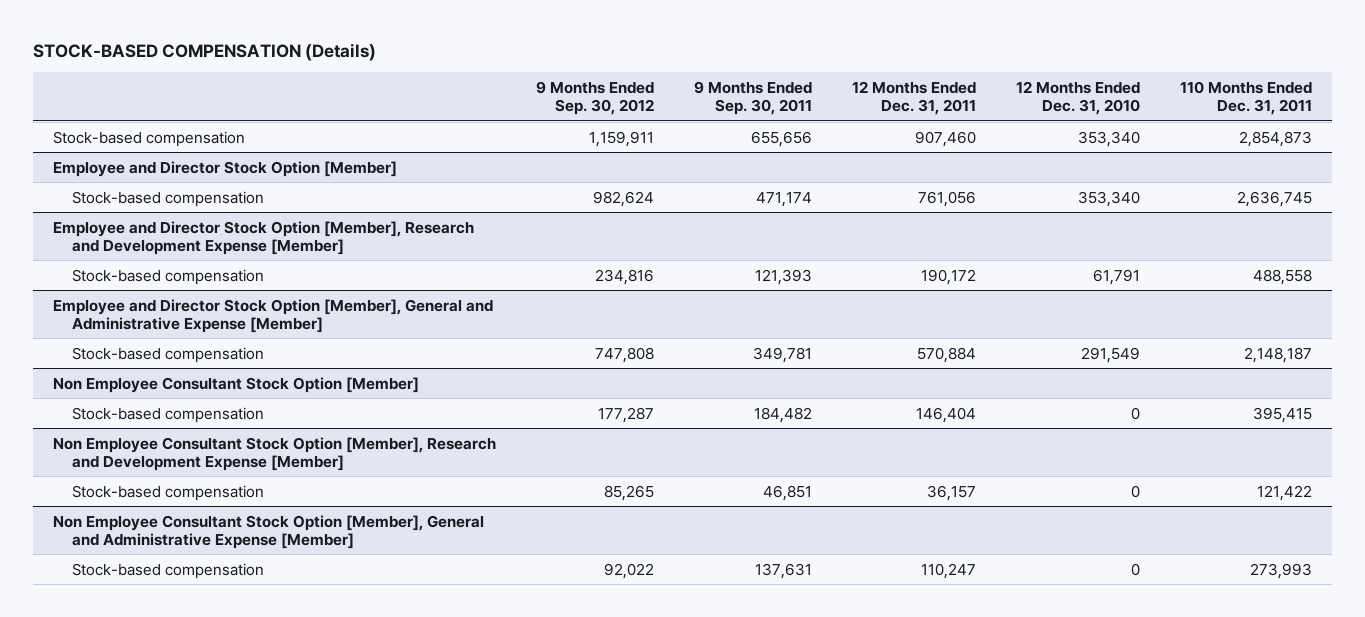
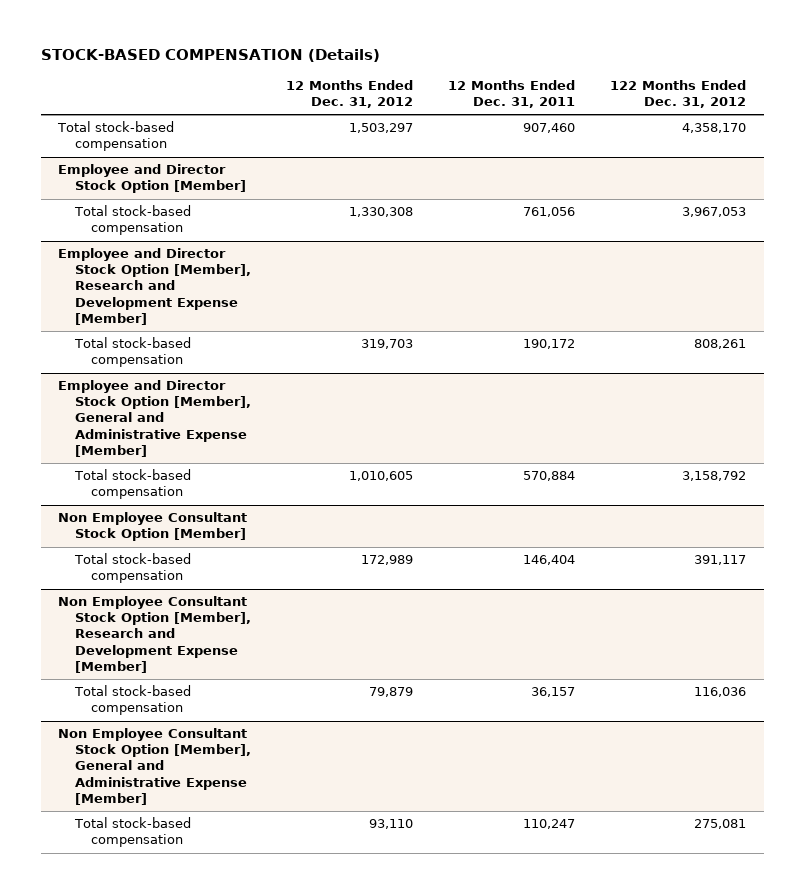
- | 9 Months Ended Sep. 30, 2012 | 9 Months Ended Sep. 30, 2011 | 12 Months Ended Dec. 31, 2011 | 12 Months Ended Dec. 31, 2010 | 110 Months Ended Dec. 31, 2011
+ | 12 Months Ended Dec. 31, 2012 | 12 Months Ended Dec. 31, 2011 | 122 Months Ended Dec. 31, 2012
- Stock-based compensation | 1,159,911 | 655,656 | 907,460 | 353,340 | 2,854,873
+ Total stock-based compensation | 1,503,297 | 907,460 | 4,358,170
@ Employee and Director Stock Option [Member]
- Stock-based compensation | 982,624 | 471,174 | 761,056 | 353,340 | 2,636,745
+ Total stock-based compensation | 1,330,308 | 761,056 | 3,967,053
@ Employee and Director Stock Option [Member], Research and Development Expense [Member]
- Stock-based compensation | 234,816 | 121,393 | 190,172 | 61,791 | 488,558
+ Total stock-based compensation | 319,703 | 190,172 | 808,261
@ Employee and Director Stock Option [Member], General and Administrative Expense [Member]
- Stock-based compensation | 747,808 | 349,781 | 570,884 | 291,549 | 2,148,187
+ Total stock-based compensation | 1,010,605 | 570,884 | 3,158,792
@ Non Employee Consultant Stock Option [Member]
- Stock-based compensation | 177,287 | 184,482 | 146,404 | 0 | 395,415
+ Total stock-based compensation | 172,989 | 146,404 | 391,117
@ Non Employee Consultant Stock Option [Member], Research and Development Expense [Member]
- Stock-based compensation | 85,265 | 46,851 | 36,157 | 0 | 121,422
+ Total stock-based compensation | 79,879 | 36,157 | 116,036
@ Non Employee Consultant Stock Option [Member], General and Administrative Expense [Member]
- Stock-based compensation | 92,022 | 137,631 | 110,247 | 0 | 273,993
+ Total stock-based compensation | 93,110 | 110,247 | 275,081

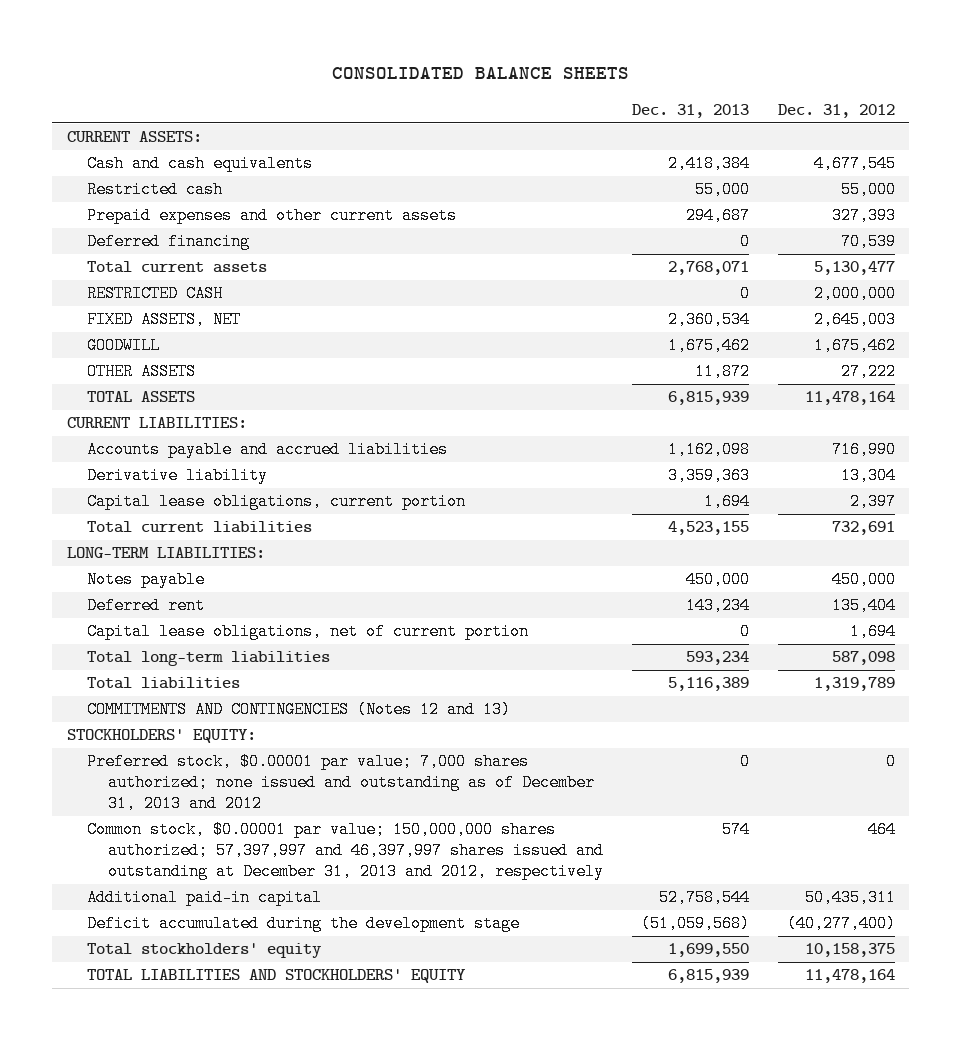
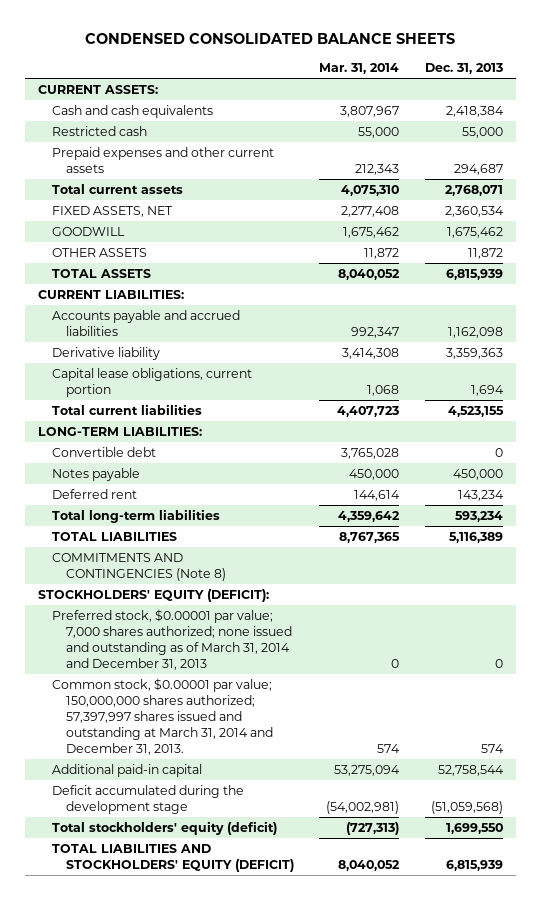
- CONSOLIDATED BALANCE SHEETS
+ CONDENSED CONSOLIDATED BALANCE SHEETS
- | Dec. 31, 2013 | Dec. 31, 2012
+ | Mar. 31, 2014 | Dec. 31, 2013
- Deferred financing | 0 | 70,539
- RESTRICTED CASH | 0 | 2,000,000
+ Convertible debt | 3,765,028 | 0
- Capital lease obligations, net of current portion | 0 | 1,694
- Total liabilities | 5,116,389 | 1,319,789
- COMMITMENTS AND CONTINGENCIES (Notes 12 and 13)
- STOCKHOLDERS' EQUITY:
- Preferred stock, $0.00001 par value; 7,000 shares authorized; none issued and outstanding as of December 31, 2013 and 2012 | 0 | 0
- Common stock, $0.00001 par value; 150,000,000 shares authorized; 57,397,997 and 46,397,997 shares issued and outstanding at December 31, 2013 and 2012, respectively | 574 | 464
+ TOTAL LIABILITIES | 8,767,365 | 5,116,389
+ COMMITMENTS AND CONTINGENCIES (Note 8)
+ STOCKHOLDERS' EQUITY (DEFICIT):
+ Preferred stock, $0.00001 par value; 7,000 shares authorized; none issued and outstanding as of March 31, 2014 and December 31, 2013 | 0 | 0
+ Common stock, $0.00001 par value; 150,000,000 shares authorized; 57,397,997 shares issued and outstanding at March 31, 2014 and December 31, 2013. | 574 | 574
- Total stockholders' equity | 1,699,550 | 10,158,375
- TOTAL LIABILITIES AND STOCKHOLDERS' EQUITY | 6,815,939 | 11,478,164
+ Total stockholders' equity (deficit) | (727,313) | 1,699,550
+ TOTAL LIABILITIES AND STOCKHOLDERS' EQUITY (DEFICIT) | 8,040,052 | 6,815,939

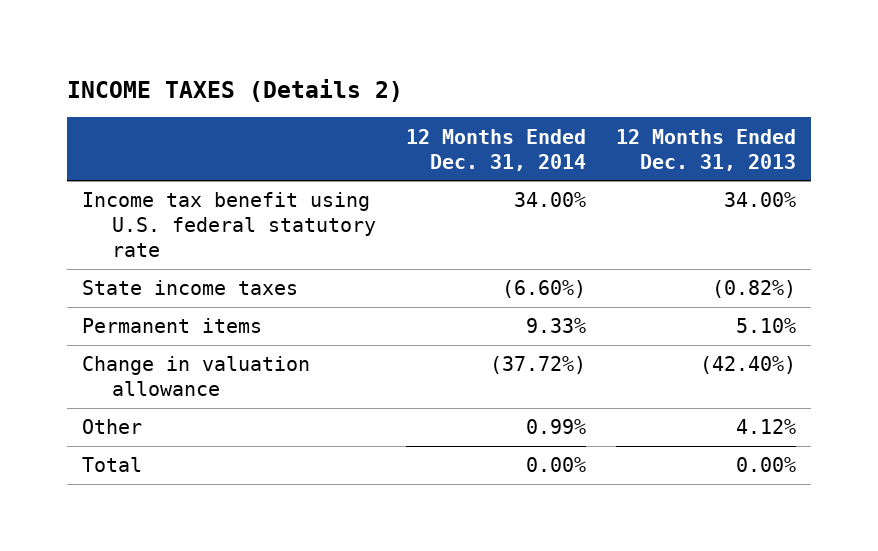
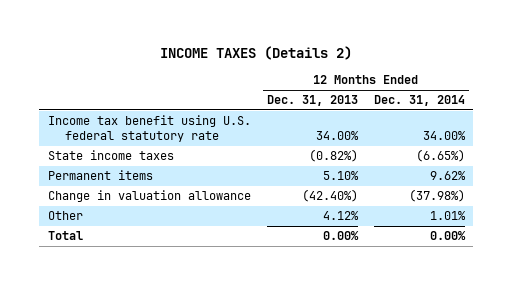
- | 12 Months Ended Dec. 31, 2014 | 12 Months Ended Dec. 31, 2013
+ | 12 Months Ended Dec. 31, 2013 | 12 Months Ended Dec. 31, 2014
- State income taxes | (6.60%) | (0.82%)
- Permanent items | 9.33% | 5.10%
- Change in valuation allowance | (37.72%) | (42.40%)
- Other | 0.99% | 4.12%
+ State income taxes | (0.82%) | (6.65%)
+ Permanent items | 5.10% | 9.62%
+ Change in valuation allowance | (42.40%) | (37.98%)
+ Other | 4.12% | 1.01%

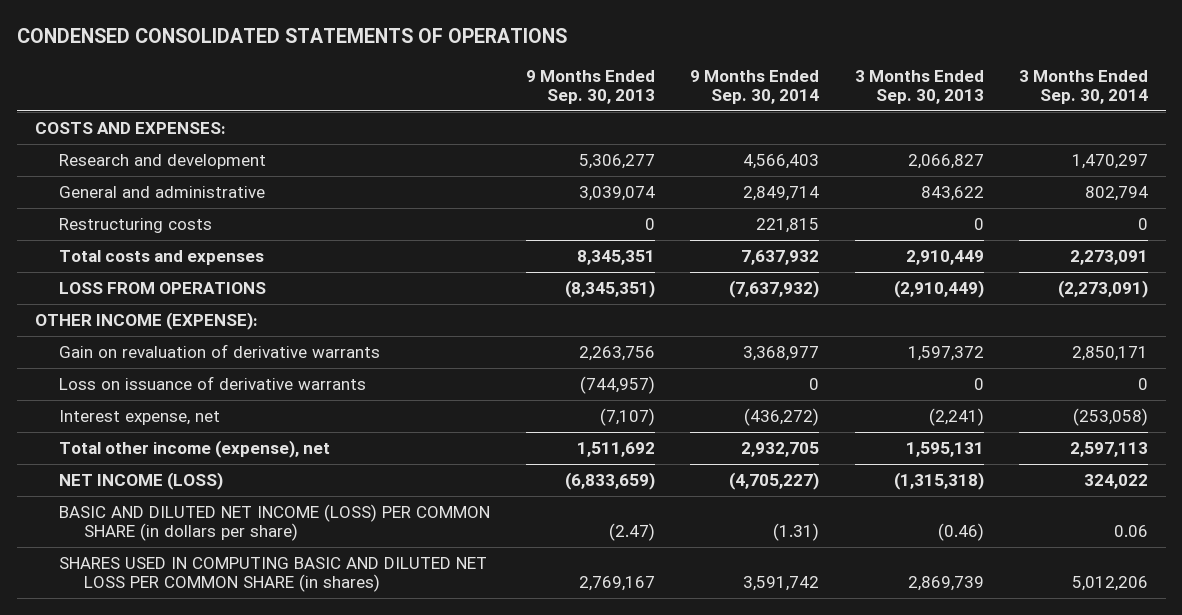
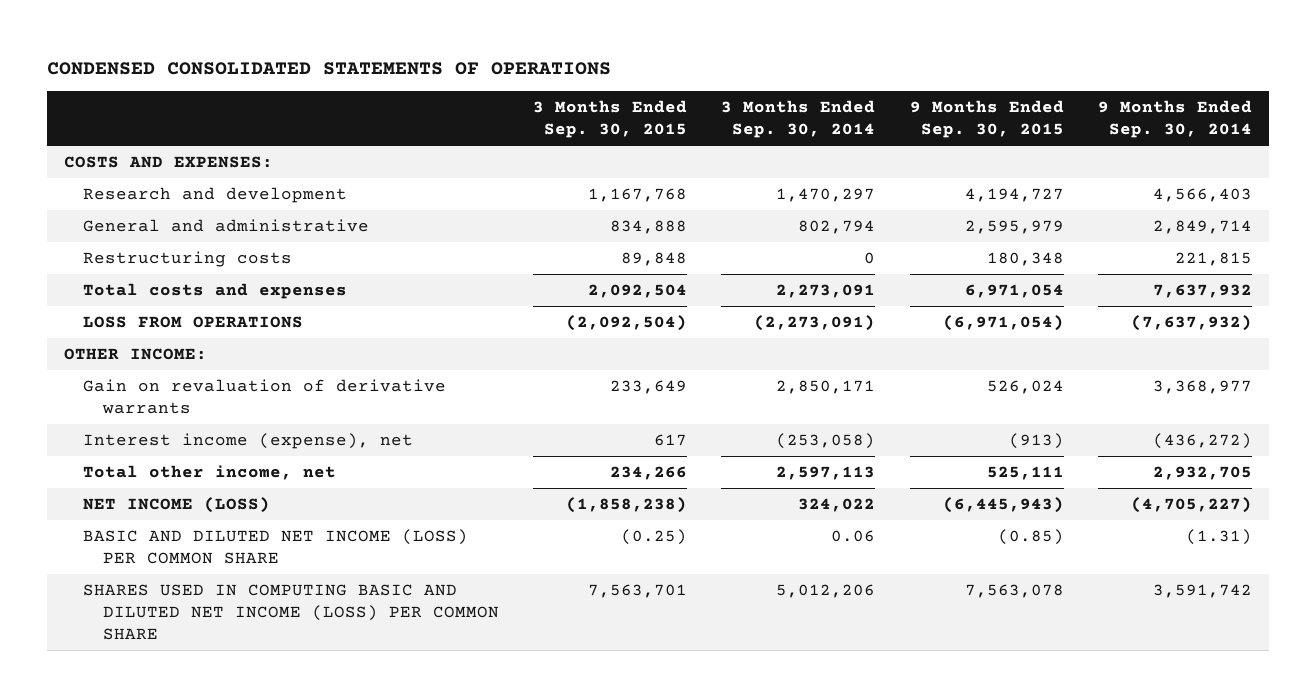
- | 9 Months Ended Sep. 30, 2013 | 9 Months Ended Sep. 30, 2014 | 3 Months Ended Sep. 30, 2013 | 3 Months Ended Sep. 30, 2014
+ | 3 Months Ended Sep. 30, 2015 | 3 Months Ended Sep. 30, 2014 | 9 Months Ended Sep. 30, 2015 | 9 Months Ended Sep. 30, 2014
- OTHER INCOME (EXPENSE):
+ OTHER INCOME:
- Loss on issuance of derivative warrants | (744,957) | 0 | 0 | 0
- Interest expense, net | (7,107) | (436,272) | (2,241) | (253,058)
- Total other income (expense), net | 1,511,692 | 2,932,705 | 1,595,131 | 2,597,113
+ Interest income (expense), net | 617 | (253,058) | (913) | (436,272)
+ Total other income, net | 234,266 | 2,597,113 | 525,111 | 2,932,705
- BASIC AND DILUTED NET INCOME (LOSS) PER COMMON SHARE (in dollars per share) | (2.47) | (1.31) | (0.46) | 0.06
- SHARES USED IN COMPUTING BASIC AND DILUTED NET LOSS PER COMMON SHARE (in shares) | 2,769,167 | 3,591,742 | 2,869,739 | 5,012,206
+ BASIC AND DILUTED NET INCOME (LOSS) PER COMMON SHARE | (0.25) | 0.06 | (0.85) | (1.31)
+ SHARES USED IN COMPUTING BASIC AND DILUTED NET INCOME (LOSS) PER COMMON SHARE | 7,563,701 | 5,012,206 | 7,563,078 | 3,591,742

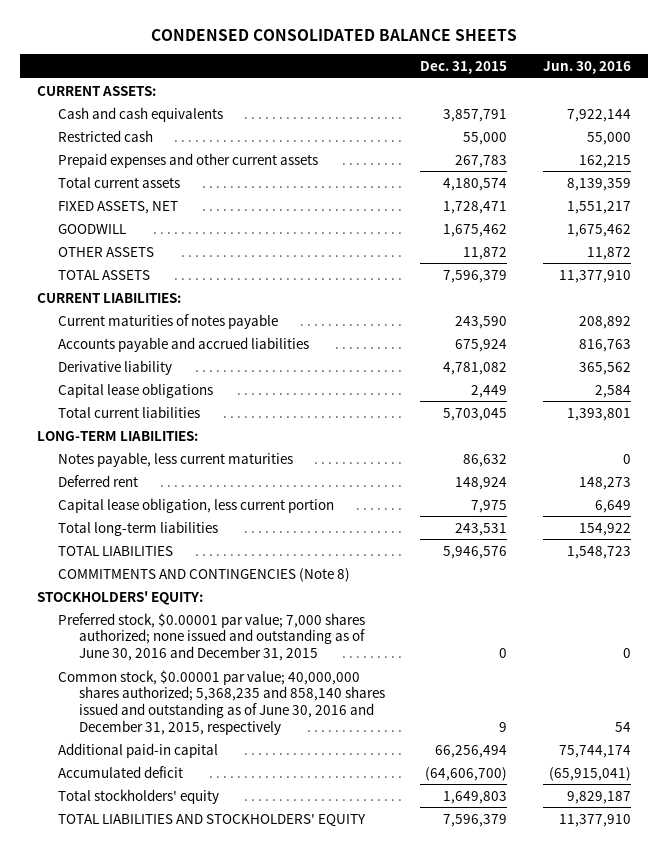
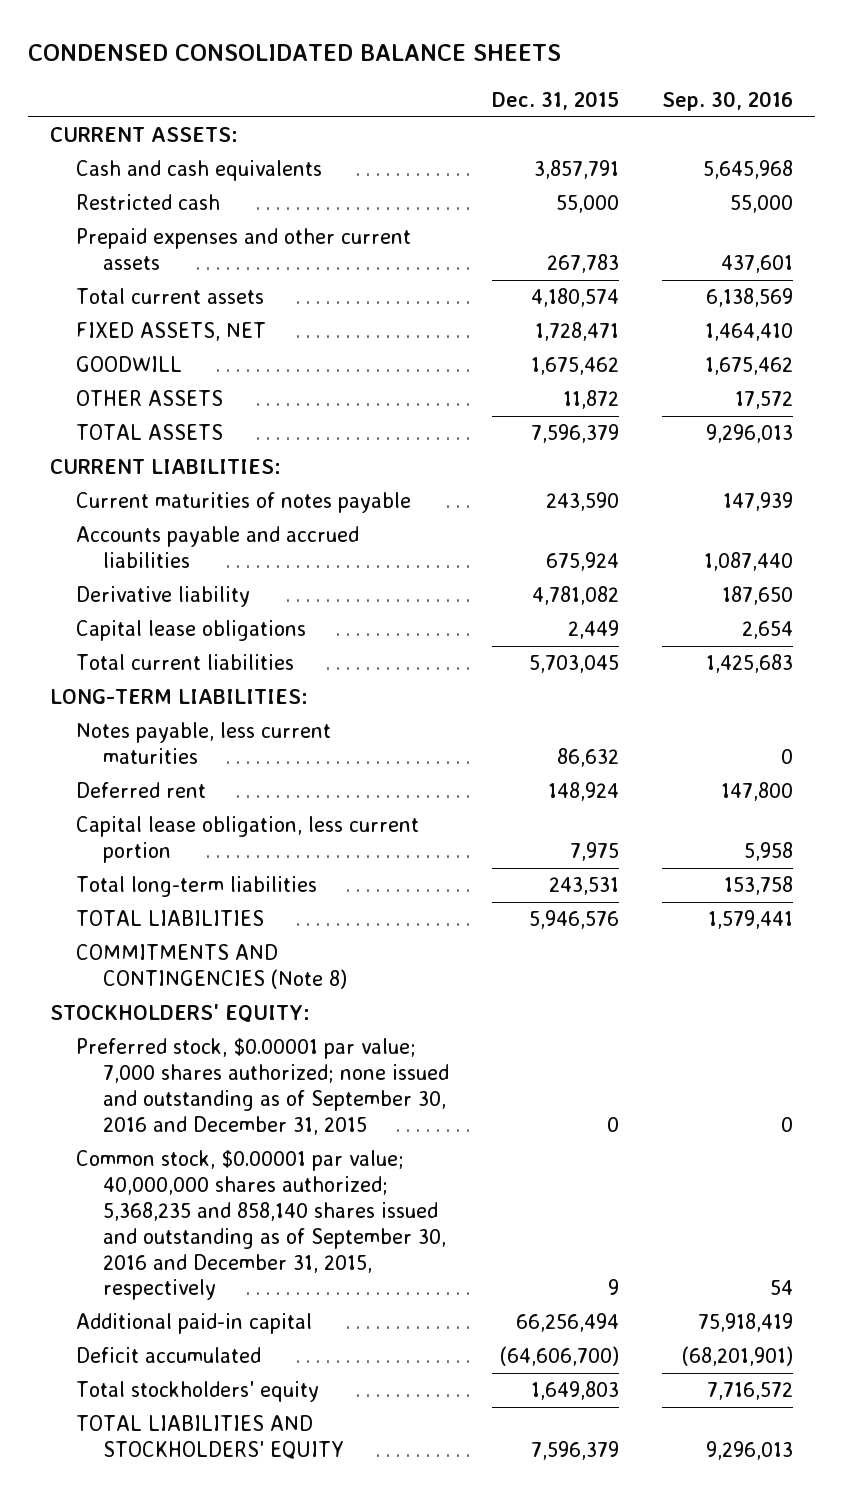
- | Dec. 31, 2015 | Jun. 30, 2016
+ | Dec. 31, 2015 | Sep. 30, 2016
- Preferred stock, $0.00001 par value; 7,000 shares authorized; none issued and outstanding as of June 30, 2016 and December 31, 2015 | 0 | 0
- Common stock, $0.00001 par value; 40,000,000 shares authorized; 5,368,235 and 858,140 shares issued and outstanding as of June 30, 2016 and December 31, 2015, respectively | 9 | 54
+ Preferred stock, $0.00001 par value; 7,000 shares authorized; none issued and outstanding as of September 30, 2016 and December 31, 2015 | 0 | 0
+ Common stock, $0.00001 par value; 40,000,000 shares authorized; 5,368,235 and 858,140 shares issued and outstanding as of September 30, 2016 and December 31, 2015, respectively | 9 | 54
- Accumulated deficit | (64,606,700) | (65,915,041)
+ Deficit accumulated | (64,606,700) | (68,201,901)

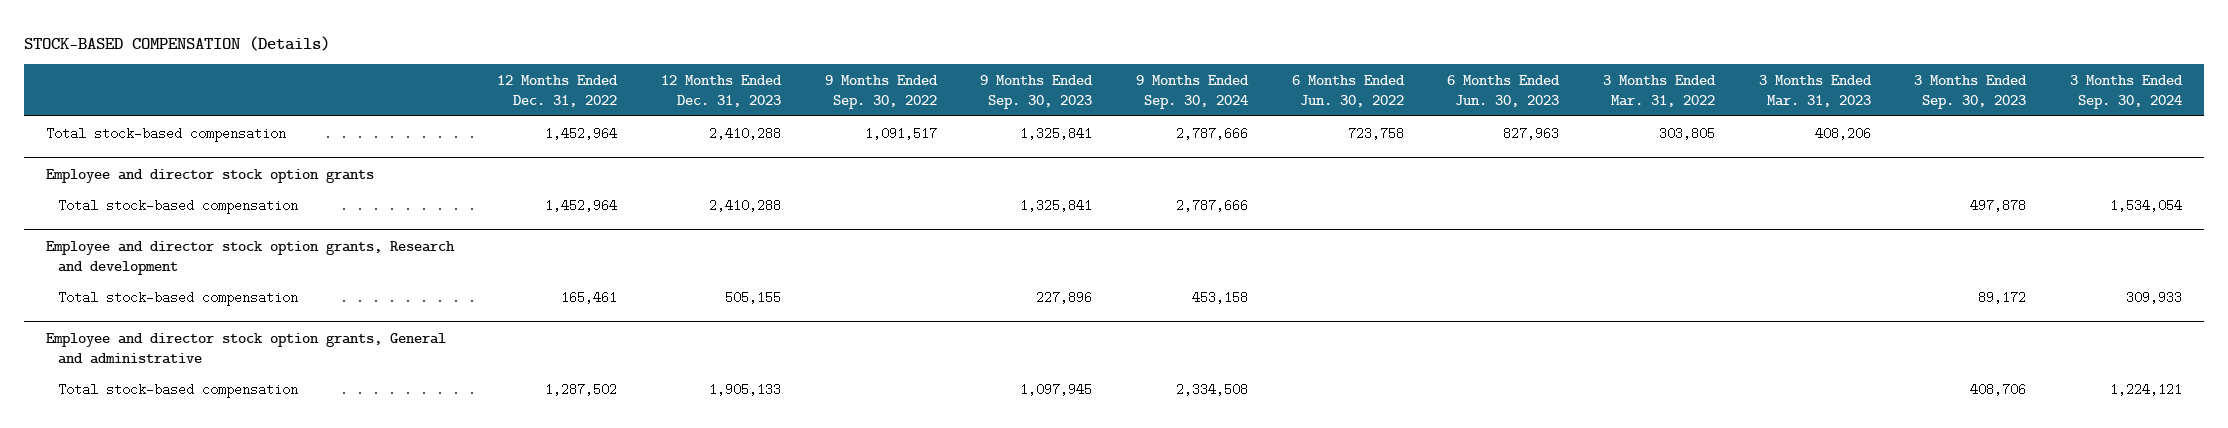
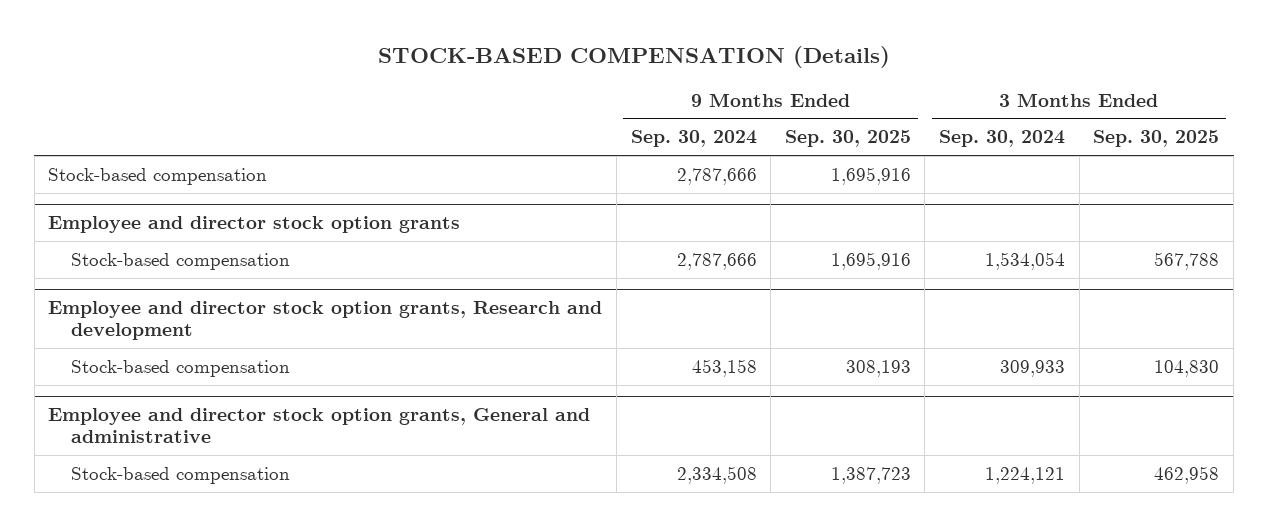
- | 12 Months Ended Dec. 31, 2022 | 12 Months Ended Dec. 31, 2023 | 9 Months Ended Sep. 30, 2022 | 9 Months Ended Sep. 30, 2023 | 9 Months Ended Sep. 30, 2024 | 6 Months Ended Jun. 30, 2022 | 6 Months Ended Jun. 30, 2023 | 3 Months Ended Mar. 31, 2022 | 3 Months Ended Mar. 31, 2023 | 3 Months Ended Sep. 30, 2023 | 3 Months Ended Sep. 30, 2024
+ | 9 Months Ended Sep. 30, 2024 | 9 Months Ended Sep. 30, 2025 | 3 Months Ended Sep. 30, 2024 | 3 Months Ended Sep. 30, 2025
- Total stock-based compensation | 1,452,964 | 2,410,288 | 1,091,517 | 1,325,841 | 2,787,666 | 723,758 | 827,963 | 303,805 | 408,206 | |
+ Stock-based compensation | 2,787,666 | 1,695,916 | |
@ Employee and director stock option grants
- Total stock-based compensation | 1,452,964 | 2,410,288 | | 1,325,841 | 2,787,666 | | | | | 497,878 | 1,534,054
+ Stock-based compensation | 2,787,666 | 1,695,916 | 1,534,054 | 567,788
@ Employee and director stock option grants, Research and development
- Total stock-based compensation | 165,461 | 505,155 | | 227,896 | 453,158 | | | | | 89,172 | 309,933
+ Stock-based compensation | 453,158 | 308,193 | 309,933 | 104,830
@ Employee and director stock option grants, General and administrative
- Total stock-based compensation | 1,287,502 | 1,905,133 | | 1,097,945 | 2,334,508 | | | | | 408,706 | 1,224,121
+ Stock-based compensation | 2,334,508 | 1,387,723 | 1,224,121 | 462,958

